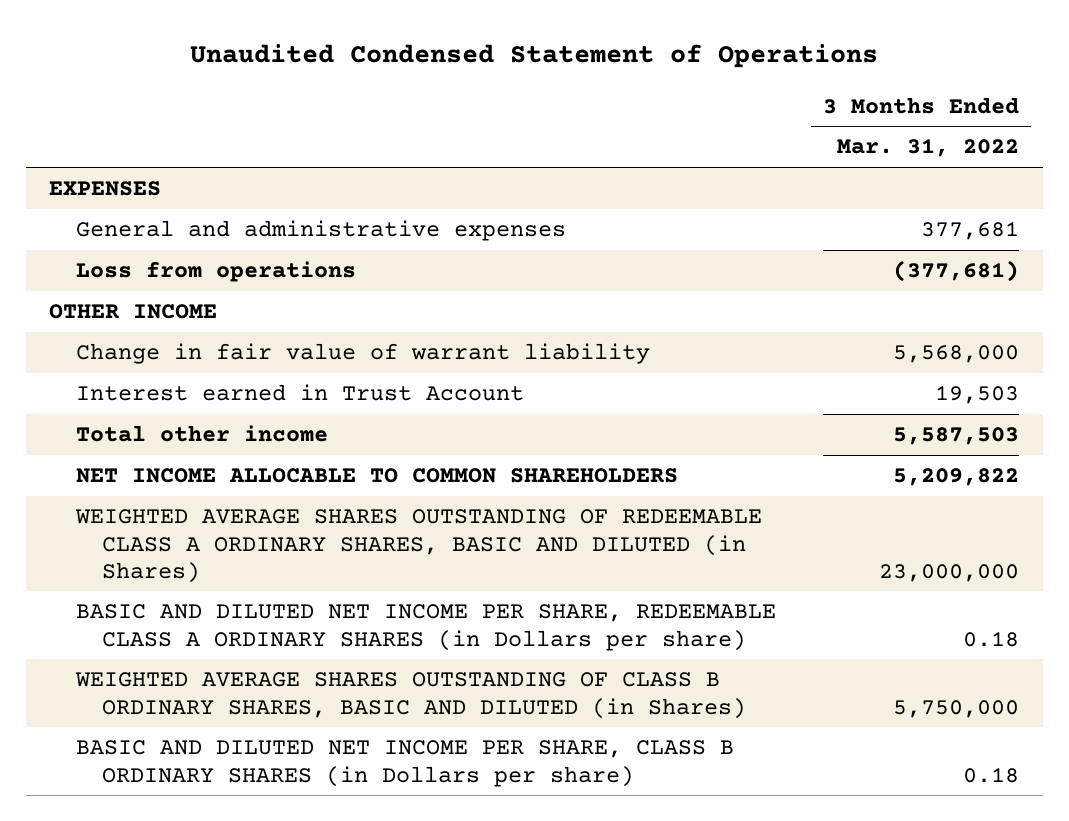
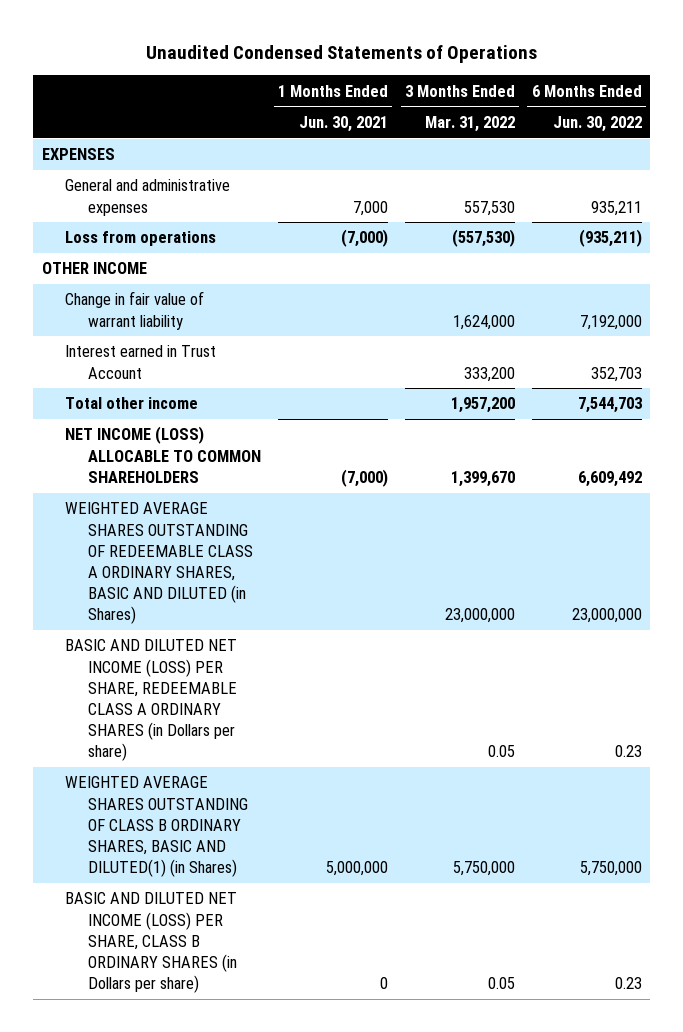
- Unaudited Condensed Statement of Operations
+ Unaudited Condensed Statements of Operations
- | 3 Months Ended Mar. 31, 2022
+ | 1 Months Ended Jun. 30, 2021 | 3 Months Ended Mar. 31, 2022 | 6 Months Ended Jun. 30, 2022
- General and administrative expenses | 377,681
- Loss from operations | (377,681)
+ General and administrative expenses | 7,000 | 557,530 | 935,211
+ Loss from operations | (7,000) | (557,530) | (935,211)
- Change in fair value of warrant liability | 5,568,000
- Interest earned in Trust Account | 19,503
- Total other income | 5,587,503
- NET INCOME ALLOCABLE TO COMMON SHAREHOLDERS | 5,209,822
+ Change in fair value of warrant liability | | 1,624,000 | 7,192,000
+ Interest earned in Trust Account | | 333,200 | 352,703
+ Total other income | | 1,957,200 | 7,544,703
+ NET INCOME (LOSS) ALLOCABLE TO COMMON SHAREHOLDERS | (7,000) | 1,399,670 | 6,609,492
- BASIC AND DILUTED NET INCOME PER SHARE, REDEEMABLE CLASS A ORDINARY SHARES (in Dollars per share) | 0.18
- WEIGHTED AVERAGE SHARES OUTSTANDING OF CLASS B ORDINARY SHARES, BASIC AND DILUTED (in Shares) | 5,750,000
- BASIC AND DILUTED NET INCOME PER SHARE, CLASS B ORDINARY SHARES (in Dollars per share) | 0.18
+ BASIC AND DILUTED NET INCOME (LOSS) PER SHARE, REDEEMABLE CLASS A ORDINARY SHARES (in Dollars per share) | | 0.05 | 0.23
+ WEIGHTED AVERAGE SHARES OUTSTANDING OF CLASS B ORDINARY SHARES, BASIC AND DILUTED(1) (in Shares) | 5,000,000 | 5,750,000 | 5,750,000
+ BASIC AND DILUTED NET INCOME (LOSS) PER SHARE, CLASS B ORDINARY SHARES (in Dollars per share) | 0 | 0.05 | 0.23

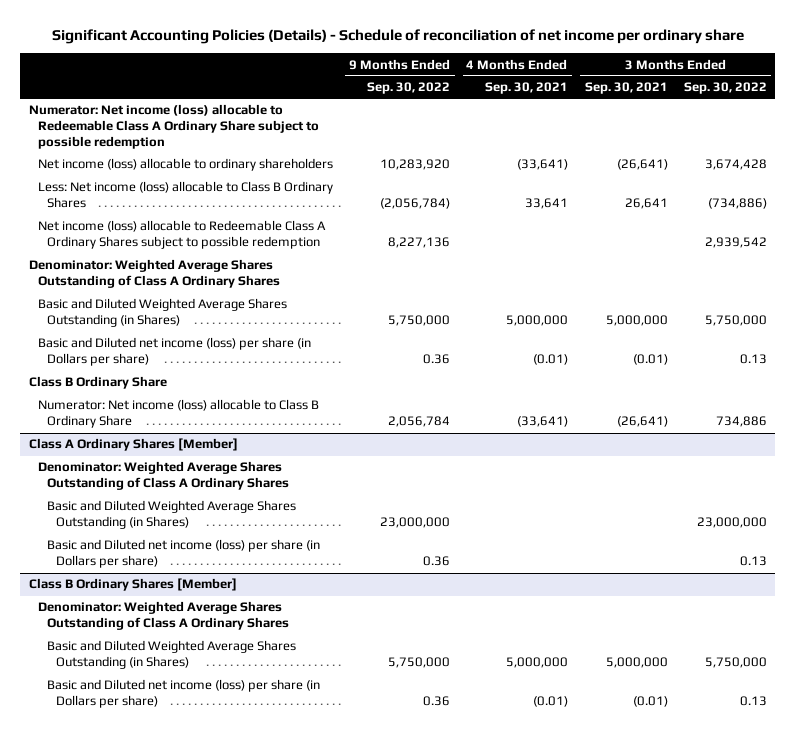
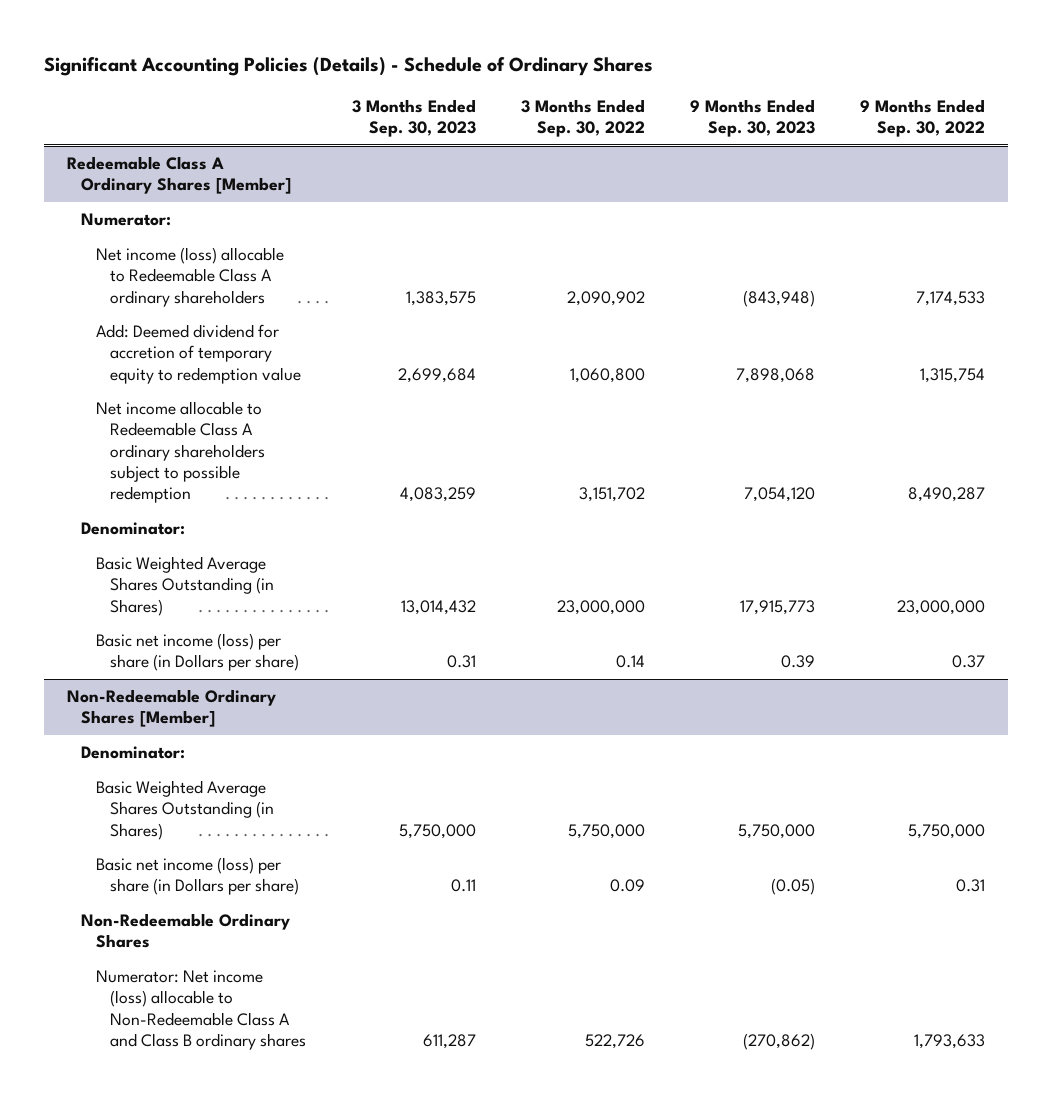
- Significant Accounting Policies (Details) - Schedule of reconciliation of net income per ordinary share
+ Significant Accounting Policies (Details) - Schedule of Ordinary Shares
- | 9 Months Ended Sep. 30, 2022 | 4 Months Ended Sep. 30, 2021 | 3 Months Ended Sep. 30, 2021 | 3 Months Ended Sep. 30, 2022
+ | 3 Months Ended Sep. 30, 2023 | 3 Months Ended Sep. 30, 2022 | 9 Months Ended Sep. 30, 2023 | 9 Months Ended Sep. 30, 2022
- Numerator: Net income (loss) allocable to Redeemable Class A Ordinary Share subject to possible redemption
- Net income (loss) allocable to ordinary shareholders | 10,283,920 | (33,641) | (26,641) | 3,674,428
- Less: Net income (loss) allocable to Class B Ordinary Shares | (2,056,784) | 33,641 | 26,641 | (734,886)
- Net income (loss) allocable to Redeemable Class A Ordinary Shares subject to possible redemption | 8,227,136 | | | 2,939,542
- Denominator: Weighted Average Shares Outstanding of Class A Ordinary Shares
- Basic and Diluted Weighted Average Shares Outstanding (in Shares) | 5,750,000 | 5,000,000 | 5,000,000 | 5,750,000
- Basic and Diluted net income (loss) per share (in Dollars per share) | 0.36 | (0.01) | (0.01) | 0.13
- Class B Ordinary Share
- Numerator: Net income (loss) allocable to Class B Ordinary Share | 2,056,784 | (33,641) | (26,641) | 734,886
- Class A Ordinary Shares [Member]
- Denominator: Weighted Average Shares Outstanding of Class A Ordinary Shares
- Basic and Diluted Weighted Average Shares Outstanding (in Shares) | 23,000,000 | | | 23,000,000
- Basic and Diluted net income (loss) per share (in Dollars per share) | 0.36 | | | 0.13
- Class B Ordinary Shares [Member]
- Denominator: Weighted Average Shares Outstanding of Class A Ordinary Shares
- Basic and Diluted Weighted Average Shares Outstanding (in Shares) | 5,750,000 | 5,000,000 | 5,000,000 | 5,750,000
- Basic and Diluted net income (loss) per share (in Dollars per share) | 0.36 | (0.01) | (0.01) | 0.13
+ Redeemable Class A Ordinary Shares [Member]
+ Numerator:
+ Net income (loss) allocable to Redeemable Class A ordinary shareholders | 1,383,575 | 2,090,902 | (843,948) | 7,174,533
+ Add: Deemed dividend for accretion of temporary equity to redemption value | 2,699,684 | 1,060,800 | 7,898,068 | 1,315,754
+ Net income allocable to Redeemable Class A ordinary shareholders subject to possible redemption | 4,083,259 | 3,151,702 | 7,054,120 | 8,490,287
+ Denominator:
+ Basic Weighted Average Shares Outstanding (in Shares) | 13,014,432 | 23,000,000 | 17,915,773 | 23,000,000
+ Basic net income (loss) per share (in Dollars per share) | 0.31 | 0.14 | 0.39 | 0.37
+ Non-Redeemable Ordinary Shares [Member]
+ Denominator:
+ Basic Weighted Average Shares Outstanding (in Shares) | 5,750,000 | 5,750,000 | 5,750,000 | 5,750,000
+ Basic net income (loss) per share (in Dollars per share) | 0.11 | 0.09 | (0.05) | 0.31
+ Non-Redeemable Ordinary Shares
+ Numerator: Net income (loss) allocable to Non-Redeemable Class A and Class B ordinary shares | 611,287 | 522,726 | (270,862) | 1,793,633

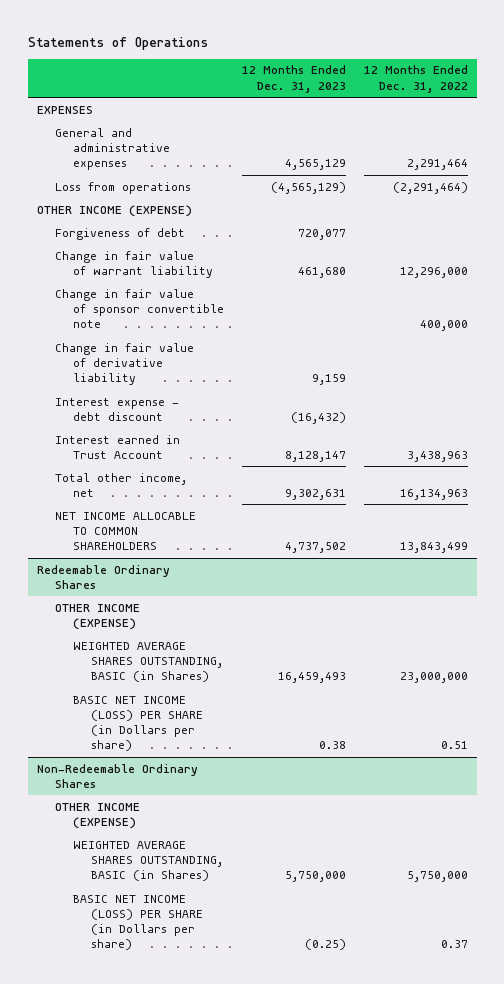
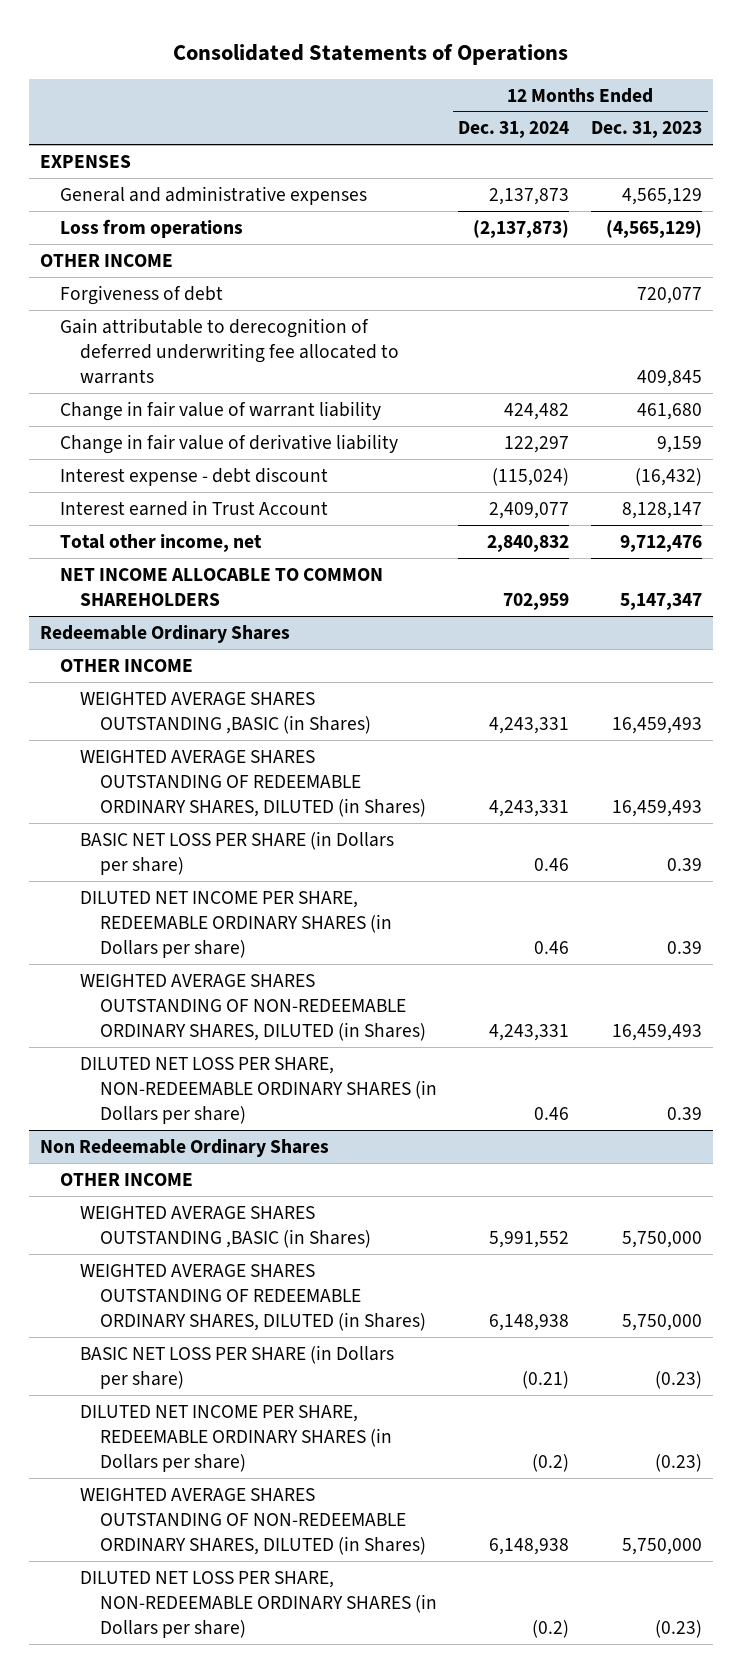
- Statements of Operations
+ Consolidated Statements of Operations
- | 12 Months Ended Dec. 31, 2023 | 12 Months Ended Dec. 31, 2022
+ | 12 Months Ended Dec. 31, 2024 | 12 Months Ended Dec. 31, 2023
- OTHER INCOME (EXPENSE)
+ OTHER INCOME
+ Gain attributable to derecognition of deferred underwriting fee allocated to warrants | | 409,845
- Change in fair value of sponsor convertible note | | 400,000
- Total other income, net | 9,302,631 | 16,134,963
- NET INCOME ALLOCABLE TO COMMON SHAREHOLDERS | 4,737,502 | 13,843,499
+ Total other income, net | 2,840,832 | 9,712,476
+ NET INCOME ALLOCABLE TO COMMON SHAREHOLDERS | 702,959 | 5,147,347
@ Redeemable Ordinary Shares
- OTHER INCOME (EXPENSE)
- WEIGHTED AVERAGE SHARES OUTSTANDING, BASIC (in Shares) | 16,459,493 | 23,000,000
- BASIC NET INCOME (LOSS) PER SHARE (in Dollars per share) | 0.38 | 0.51
- Non-Redeemable Ordinary Shares
- OTHER INCOME (EXPENSE)
- WEIGHTED AVERAGE SHARES OUTSTANDING, BASIC (in Shares) | 5,750,000 | 5,750,000
- BASIC NET INCOME (LOSS) PER SHARE (in Dollars per share) | (0.25) | 0.37
@ Redeemable Ordinary Shares
+ OTHER INCOME
+ WEIGHTED AVERAGE SHARES OUTSTANDING ,BASIC (in Shares) | 4,243,331 | 16,459,493
+ WEIGHTED AVERAGE SHARES OUTSTANDING OF REDEEMABLE ORDINARY SHARES, DILUTED (in Shares) | 4,243,331 | 16,459,493
+ BASIC NET LOSS PER SHARE (in Dollars per share) | 0.46 | 0.39
+ DILUTED NET INCOME PER SHARE, REDEEMABLE ORDINARY SHARES (in Dollars per share) | 0.46 | 0.39
+ WEIGHTED AVERAGE SHARES OUTSTANDING OF NON-REDEEMABLE ORDINARY SHARES, DILUTED (in Shares) | 4,243,331 | 16,459,493
+ DILUTED NET LOSS PER SHARE, NON-REDEEMABLE ORDINARY SHARES (in Dollars per share) | 0.46 | 0.39
+ Non Redeemable Ordinary Shares
+ OTHER INCOME
+ WEIGHTED AVERAGE SHARES OUTSTANDING ,BASIC (in Shares) | 5,991,552 | 5,750,000
+ WEIGHTED AVERAGE SHARES OUTSTANDING OF REDEEMABLE ORDINARY SHARES, DILUTED (in Shares) | 6,148,938 | 5,750,000
+ BASIC NET LOSS PER SHARE (in Dollars per share) | (0.21) | (0.23)
+ DILUTED NET INCOME PER SHARE, REDEEMABLE ORDINARY SHARES (in Dollars per share) | (0.2) | (0.23)
+ WEIGHTED AVERAGE SHARES OUTSTANDING OF NON-REDEEMABLE ORDINARY SHARES, DILUTED (in Shares) | 6,148,938 | 5,750,000
+ DILUTED NET LOSS PER SHARE, NON-REDEEMABLE ORDINARY SHARES (in Dollars per share) | (0.2) | (0.23)

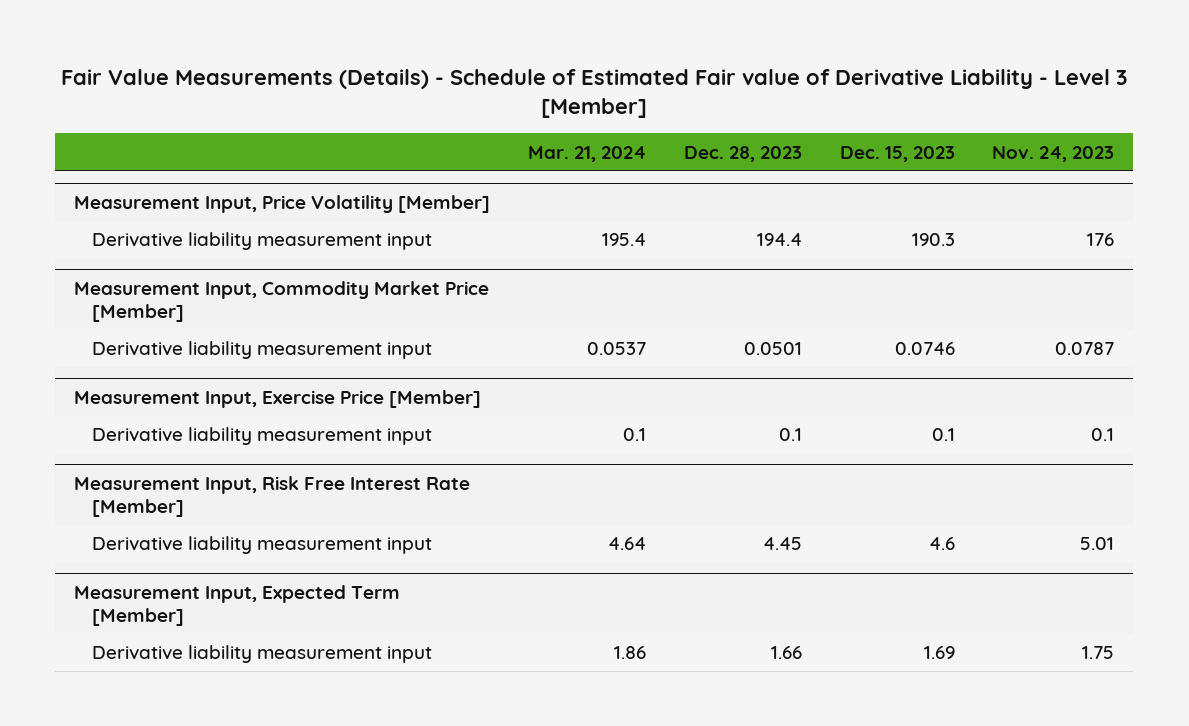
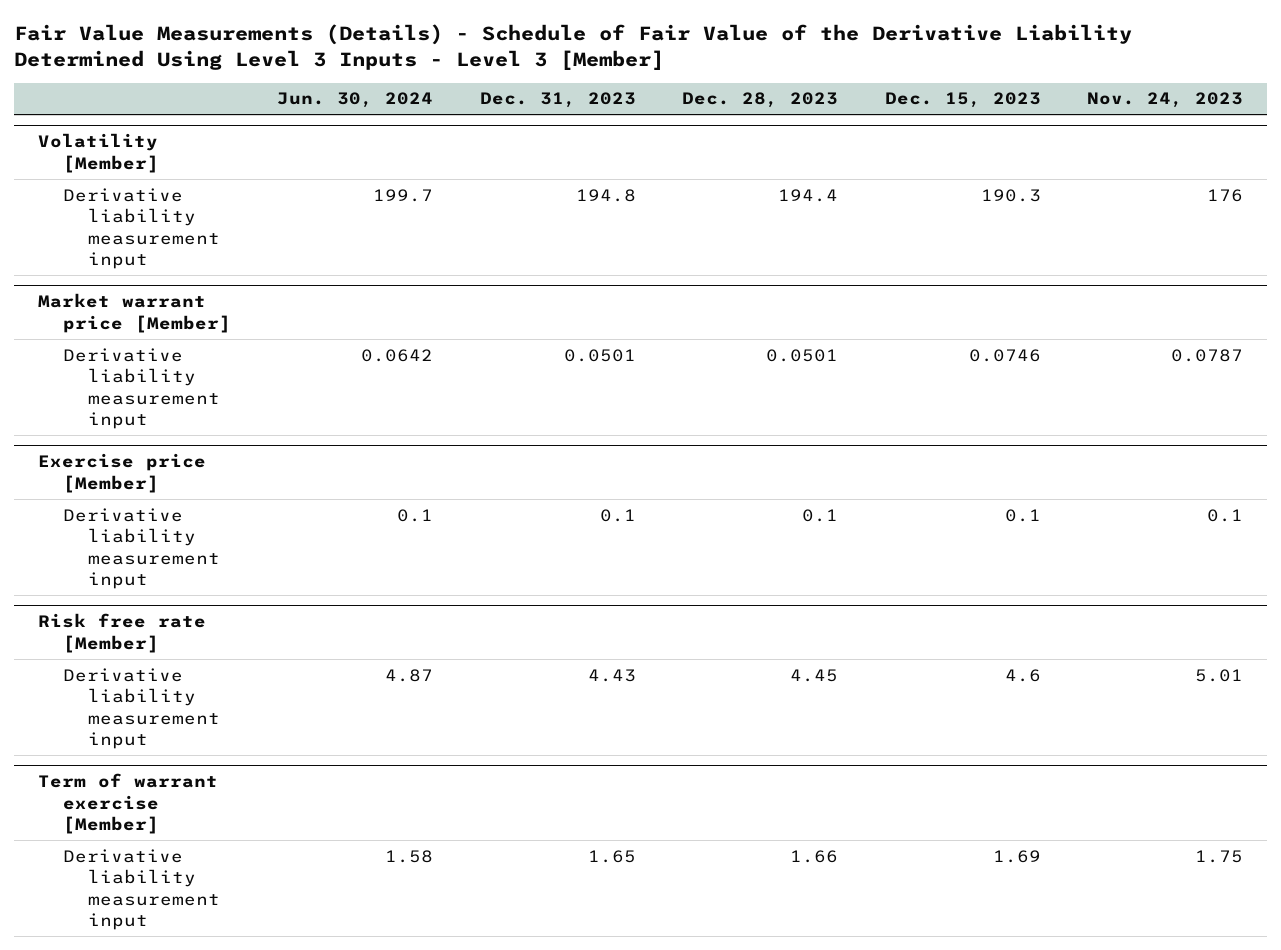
- Fair Value Measurements (Details) - Schedule of Estimated Fair value of Derivative Liability - Level 3 [Member]
+ Fair Value Measurements (Details) - Schedule of Fair Value of the Derivative Liability Determined Using Level 3 Inputs - Level 3 [Member]
- | Mar. 21, 2024 | Dec. 28, 2023 | Dec. 15, 2023 | Nov. 24, 2023
+ | Jun. 30, 2024 | Dec. 31, 2023 | Dec. 28, 2023 | Dec. 15, 2023 | Nov. 24, 2023
- Measurement Input, Price Volatility [Member]
+ Volatility [Member]
- Measurement Input, Commodity Market Price [Member]
+ Market warrant price [Member]
- Measurement Input, Exercise Price [Member]
+ Exercise price [Member]
- Measurement Input, Risk Free Interest Rate [Member]
+ Risk free rate [Member]
- Measurement Input, Expected Term [Member]
+ Term of warrant exercise [Member]

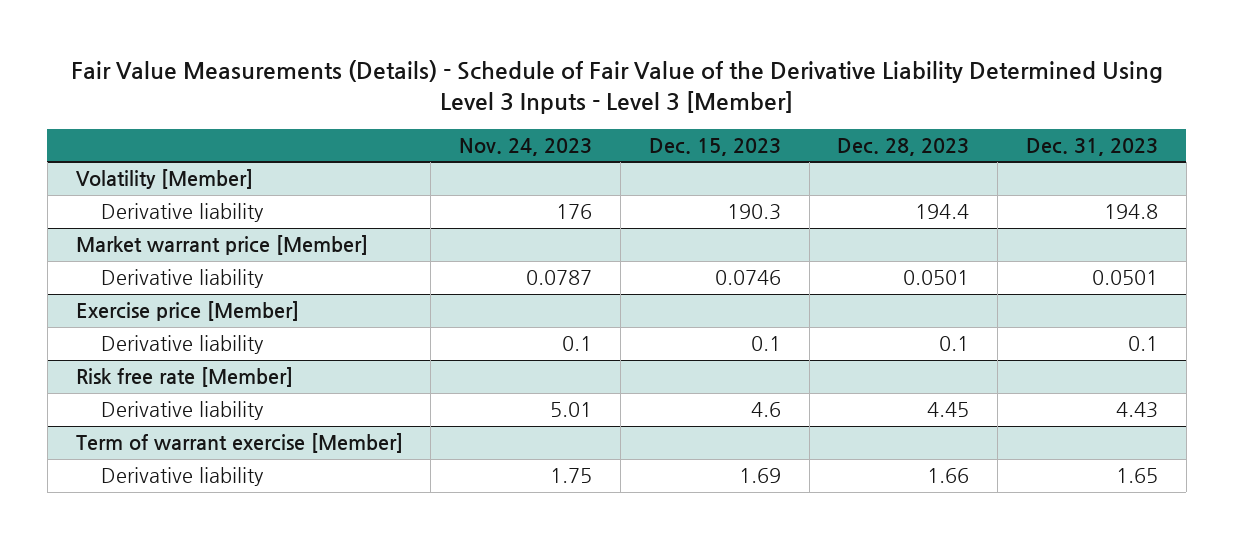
- | Jun. 30, 2024 | Dec. 31, 2023 | Dec. 28, 2023 | Dec. 15, 2023 | Nov. 24, 2023
+ | Nov. 24, 2023 | Dec. 15, 2023 | Dec. 28, 2023 | Dec. 31, 2023
@ Volatility [Member]
- Derivative liability measurement input | 199.7 | 194.8 | 194.4 | 190.3 | 176
+ Derivative liability | 176 | 190.3 | 194.4 | 194.8
@ Market warrant price [Member]
- Derivative liability measurement input | 0.0642 | 0.0501 | 0.0501 | 0.0746 | 0.0787
+ Derivative liability | 0.0787 | 0.0746 | 0.0501 | 0.0501
@ Exercise price [Member]
- Derivative liability measurement input | 0.1 | 0.1 | 0.1 | 0.1 | 0.1
+ Derivative liability | 0.1 | 0.1 | 0.1 | 0.1
@ Risk free rate [Member]
- Derivative liability measurement input | 4.87 | 4.43 | 4.45 | 4.6 | 5.01
+ Derivative liability | 5.01 | 4.6 | 4.45 | 4.43
@ Term of warrant exercise [Member]
- Derivative liability measurement input | 1.58 | 1.65 | 1.66 | 1.69 | 1.75
+ Derivative liability | 1.75 | 1.69 | 1.66 | 1.65

